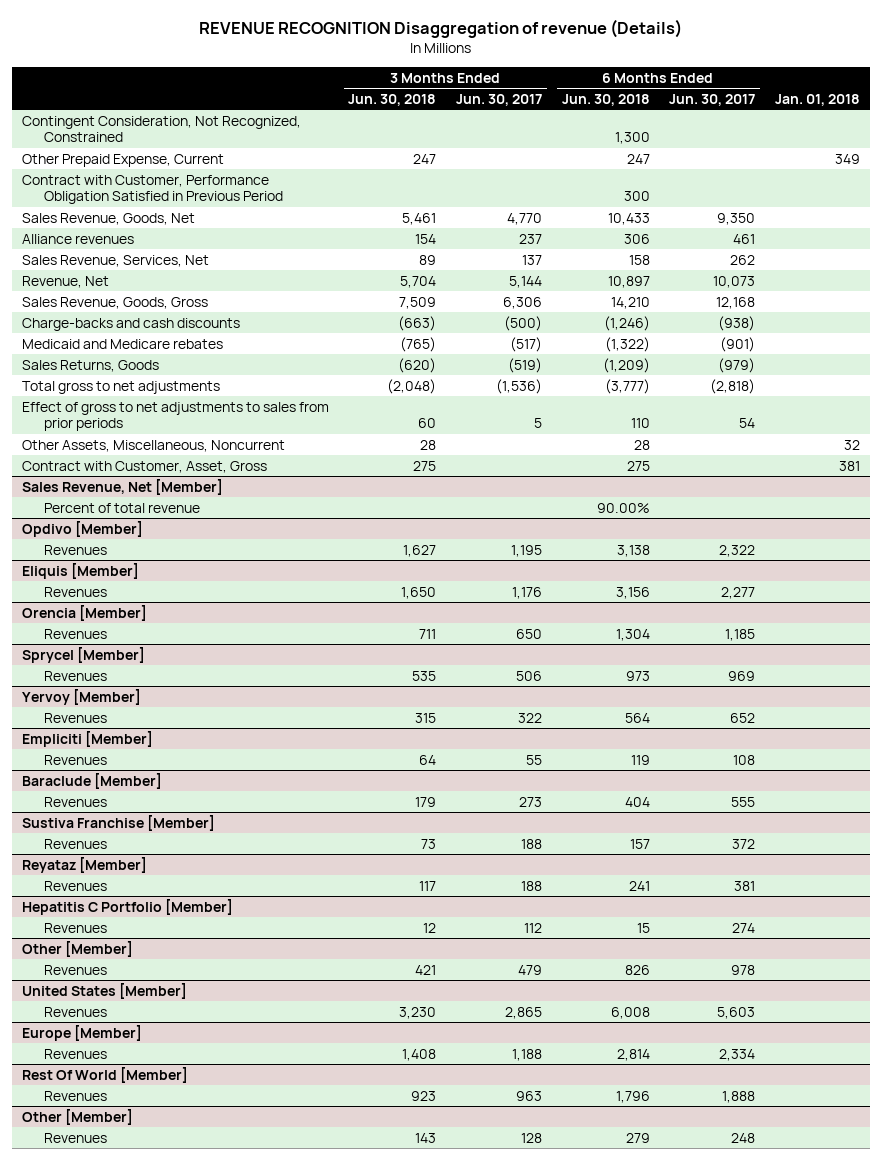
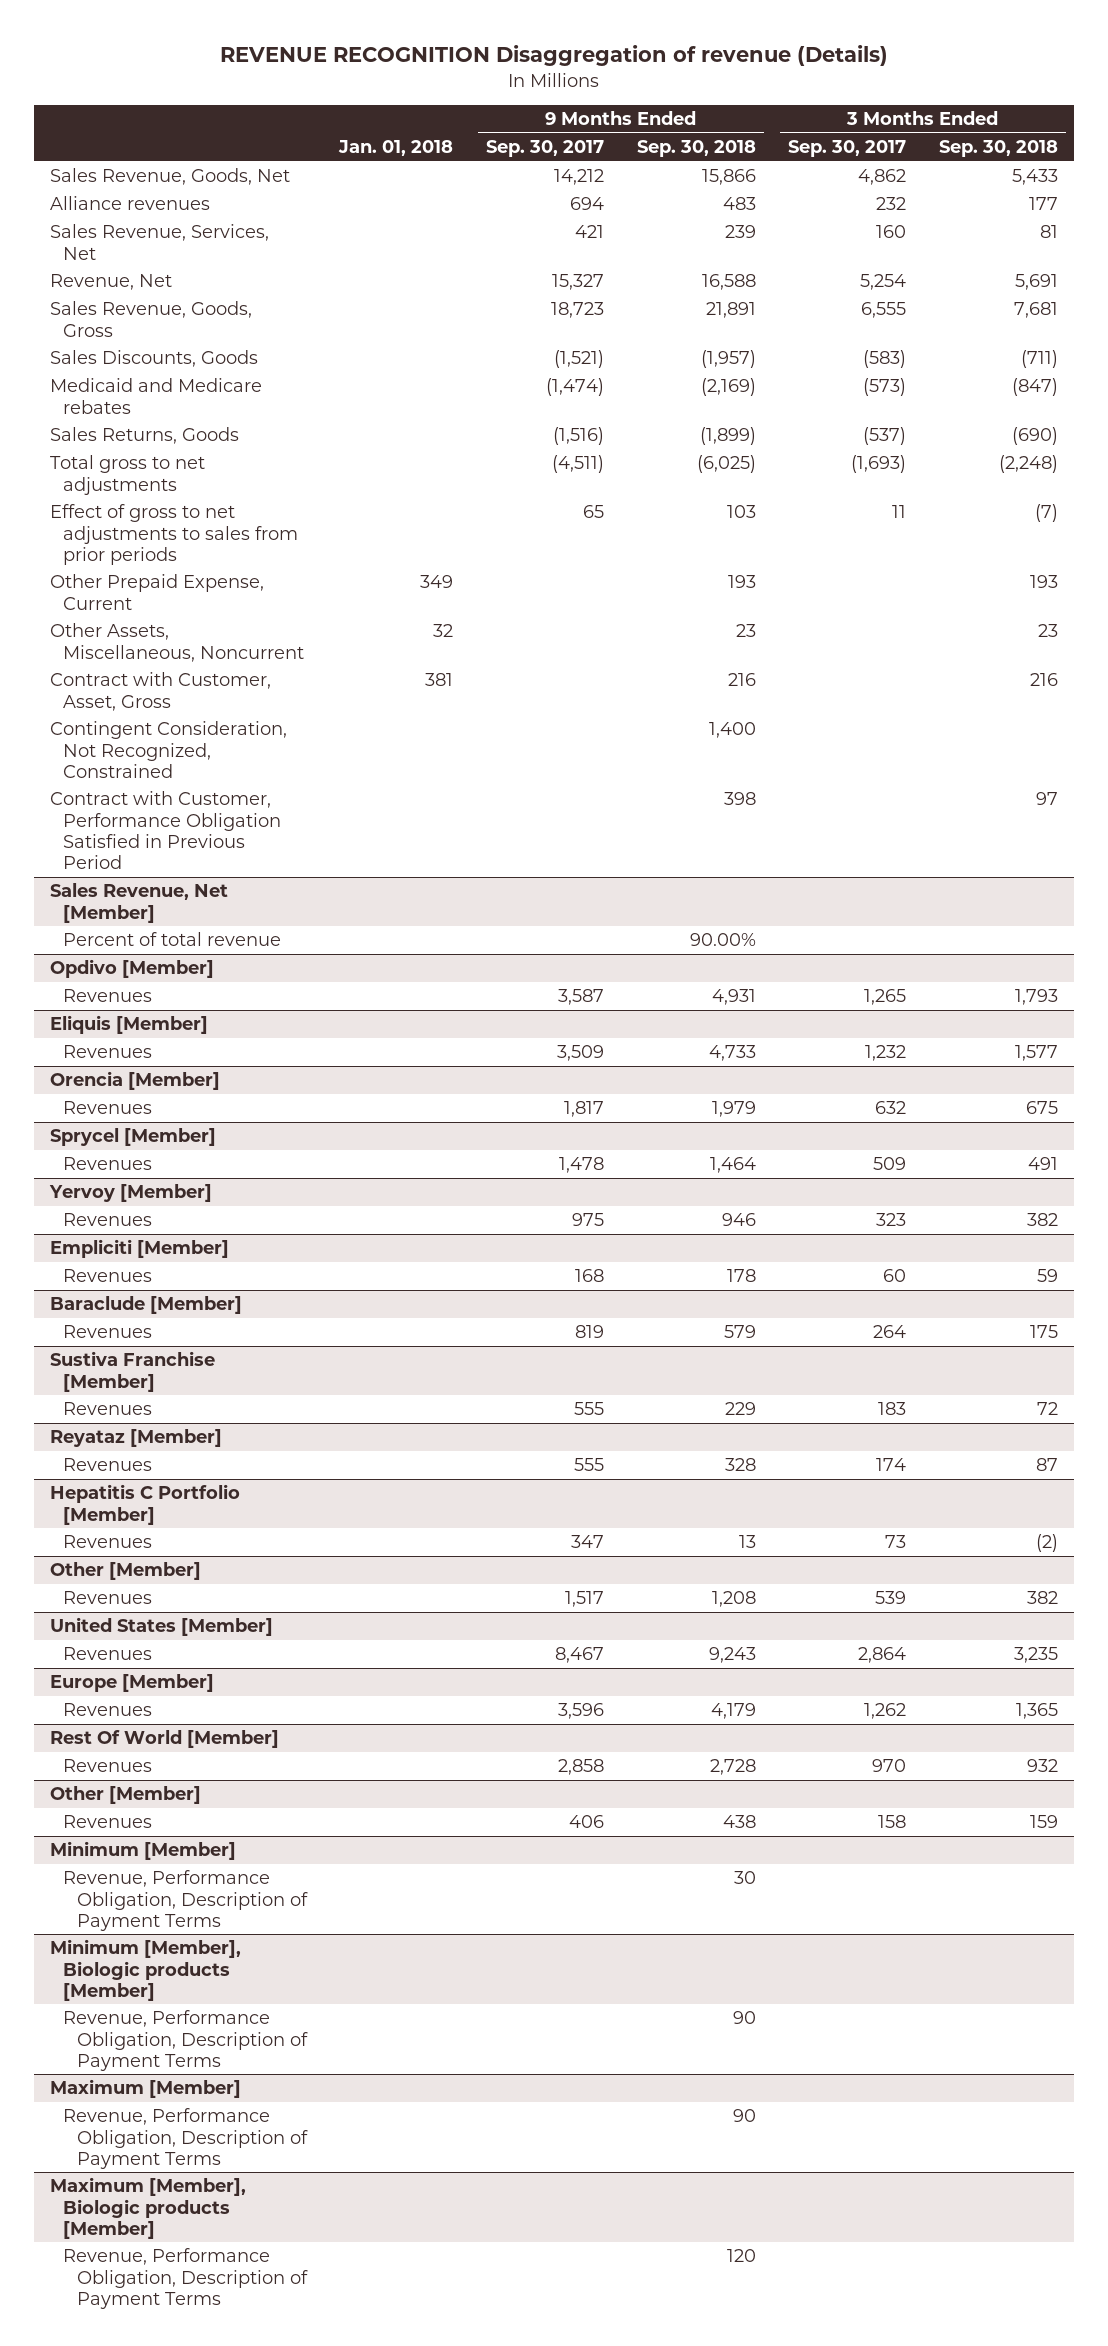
- | 3 Months Ended Jun. 30, 2018 | 3 Months Ended Jun. 30, 2017 | 6 Months Ended Jun. 30, 2018 | 6 Months Ended Jun. 30, 2017 | Jan. 01, 2018
+ | Jan. 01, 2018 | 9 Months Ended Sep. 30, 2017 | 9 Months Ended Sep. 30, 2018 | 3 Months Ended Sep. 30, 2017 | 3 Months Ended Sep. 30, 2018
- Charge-backs and cash discounts | (663) | (500) | (1,246) | (938) |
+ Sales Discounts, Goods | | (1,521) | (1,957) | (583) | (711)
moved down: Other Prepaid Expense, Current | 349 | | 193 | | 193
moved down: Contingent Consideration, Not Recognized, Constrained | | | 1,400 | |
moved down: Contract with Customer, Performance Obligation Satisfied in Previous Period | | | 398 | | 97
+ Minimum [Member]
+ Revenue, Performance Obligation, Description of Payment Terms | | | 30 | |
+ Minimum [Member], Biologic products [Member]
+ Revenue, Performance Obligation, Description of Payment Terms | | | 90 | |
+ Maximum [Member]
+ Revenue, Performance Obligation, Description of Payment Terms | | | 90 | |
+ Maximum [Member], Biologic products [Member]
+ Revenue, Performance Obligation, Description of Payment Terms | | | 120 | |

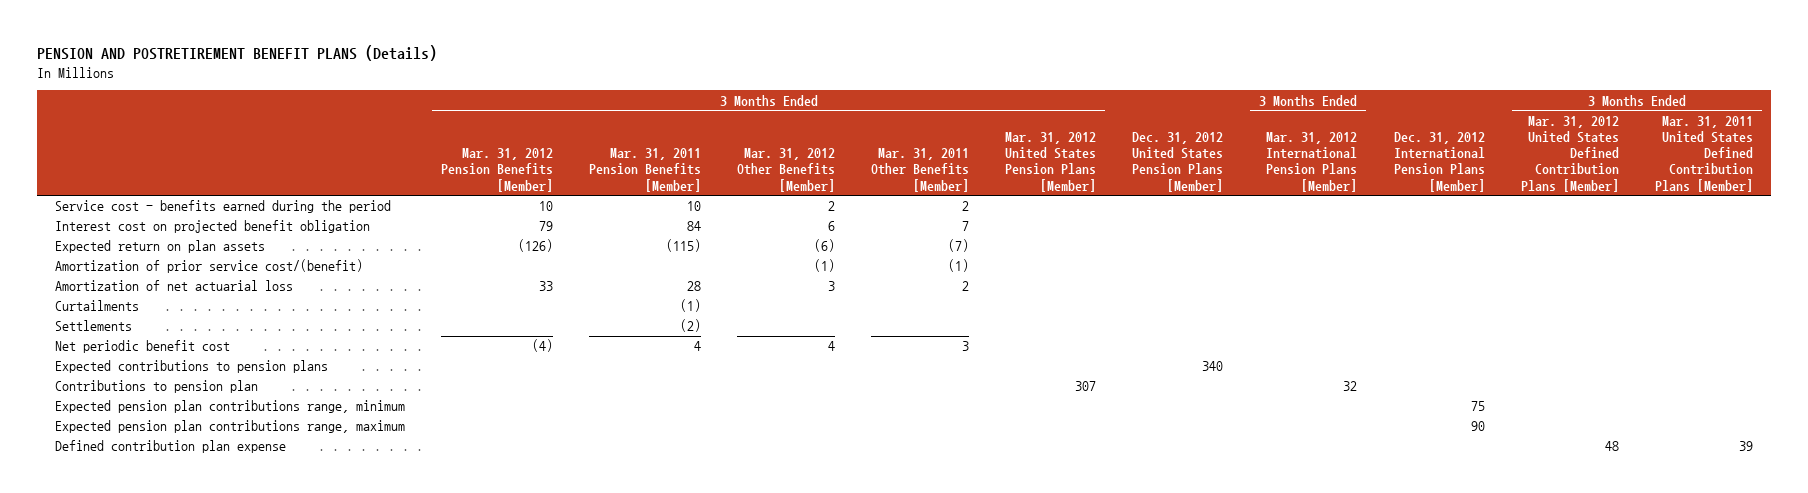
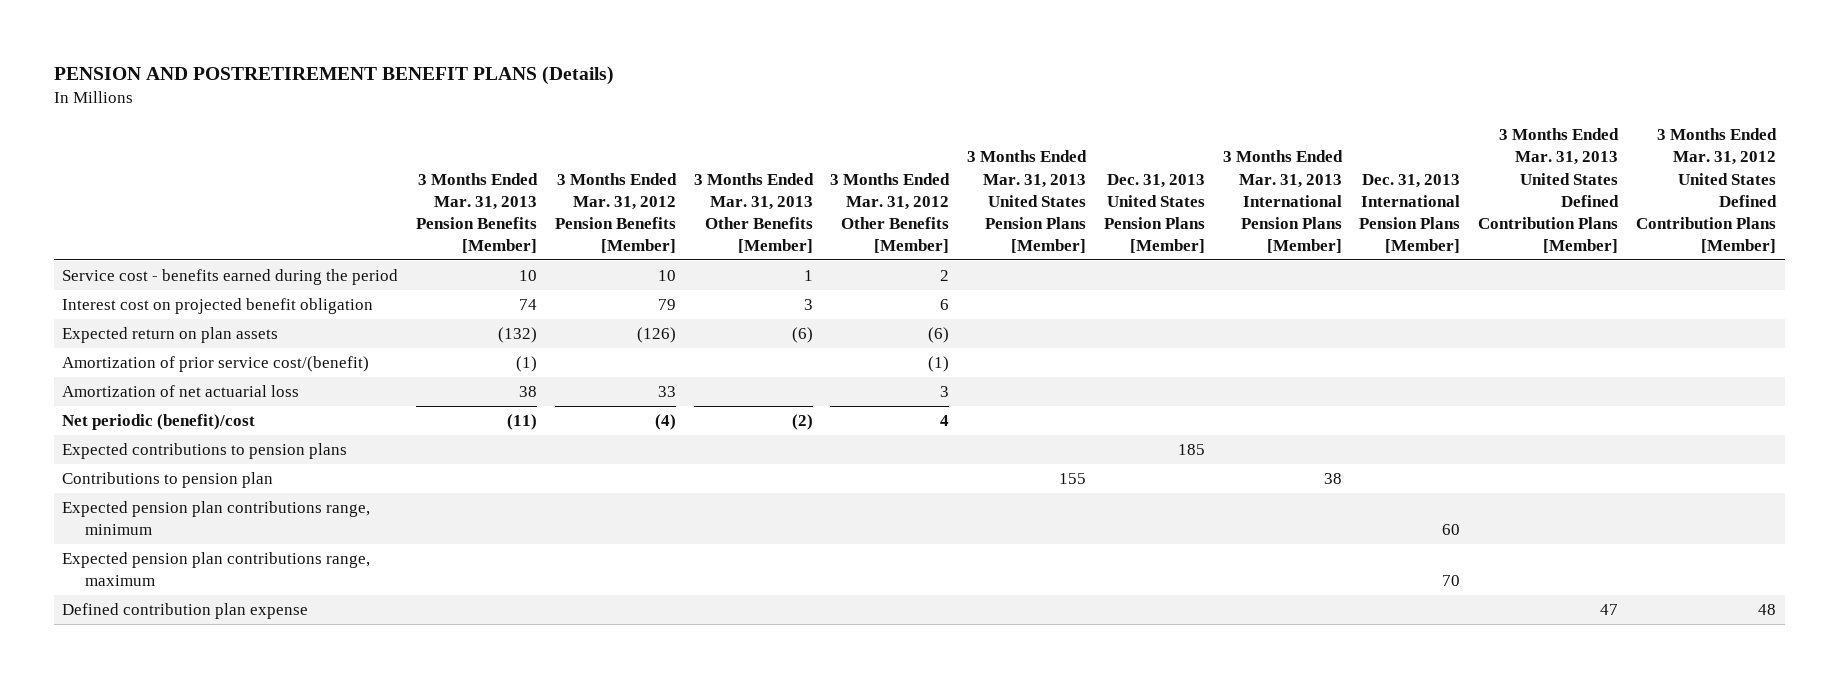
- | 3 Months Ended Mar. 31, 2012 Pension Benefits [Member] | 3 Months Ended Mar. 31, 2011 Pension Benefits [Member] | 3 Months Ended Mar. 31, 2012 Other Benefits [Member] | 3 Months Ended Mar. 31, 2011 Other Benefits [Member] | 3 Months Ended Mar. 31, 2012 United States Pension Plans [Member] | Dec. 31, 2012 United States Pension Plans [Member] | 3 Months Ended Mar. 31, 2012 International Pension Plans [Member] | Dec. 31, 2012 International Pension Plans [Member] | 3 Months Ended Mar. 31, 2012 United States Defined Contribution Plans [Member] | 3 Months Ended Mar. 31, 2011 United States Defined Contribution Plans [Member]
+ | 3 Months Ended Mar. 31, 2013 Pension Benefits [Member] | 3 Months Ended Mar. 31, 2012 Pension Benefits [Member] | 3 Months Ended Mar. 31, 2013 Other Benefits [Member] | 3 Months Ended Mar. 31, 2012 Other Benefits [Member] | 3 Months Ended Mar. 31, 2013 United States Pension Plans [Member] | Dec. 31, 2013 United States Pension Plans [Member] | 3 Months Ended Mar. 31, 2013 International Pension Plans [Member] | Dec. 31, 2013 International Pension Plans [Member] | 3 Months Ended Mar. 31, 2013 United States Defined Contribution Plans [Member] | 3 Months Ended Mar. 31, 2012 United States Defined Contribution Plans [Member]
- Curtailments | | (1) | | | | | | | |
- Settlements | | (2) | | | | | | | |
- Net periodic benefit cost | (4) | 4 | 4 | 3 | | | | | |
+ Net periodic (benefit)/cost | (11) | (4) | (2) | 4 | | | | | |

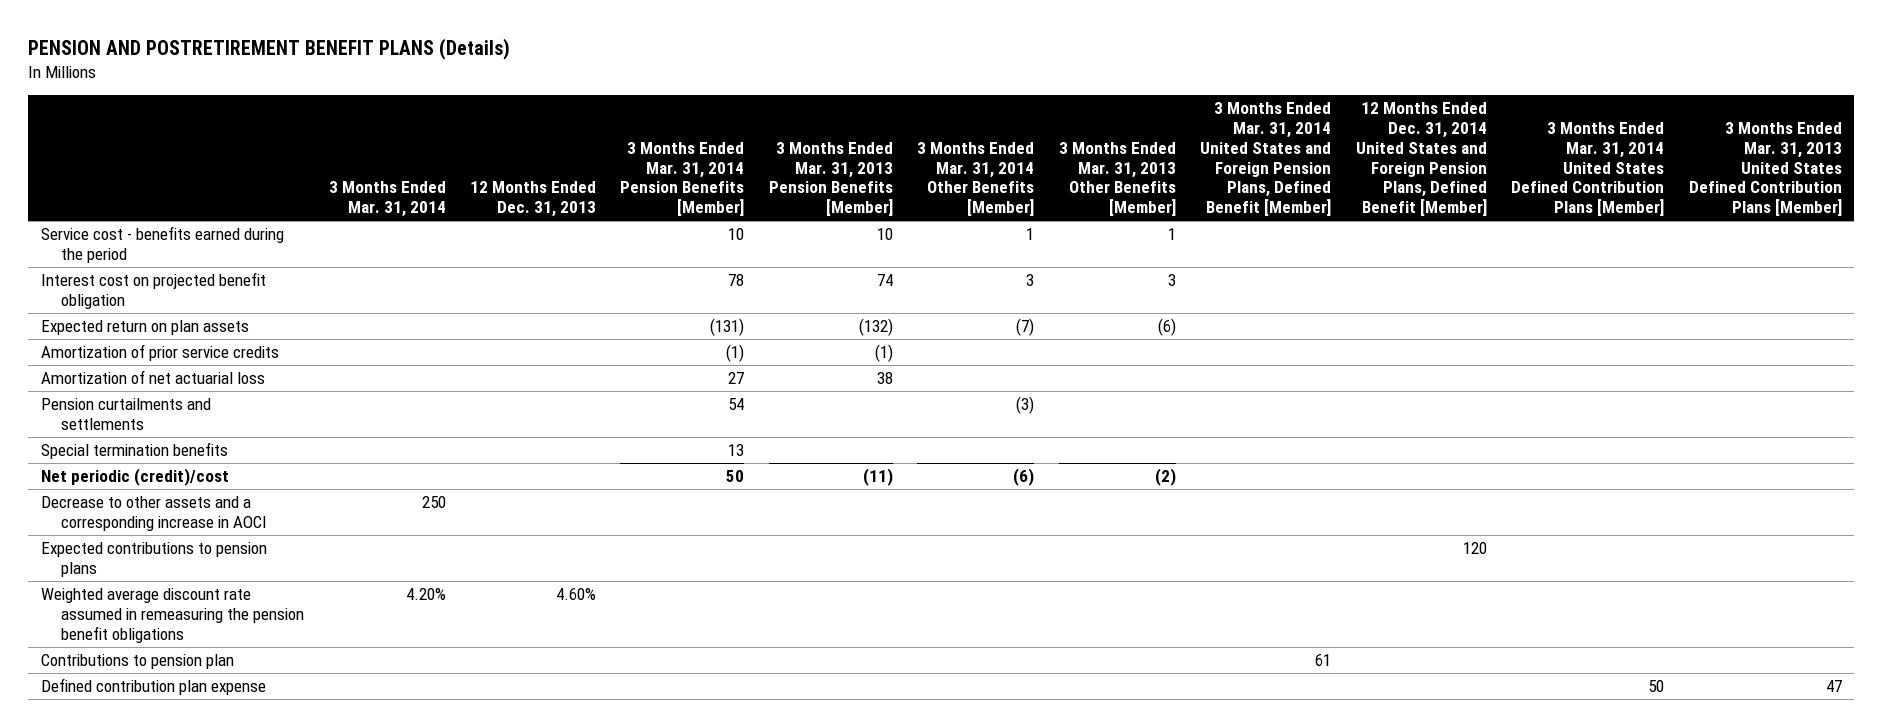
- | 3 Months Ended Mar. 31, 2013 Pension Benefits [Member] | 3 Months Ended Mar. 31, 2012 Pension Benefits [Member] | 3 Months Ended Mar. 31, 2013 Other Benefits [Member] | 3 Months Ended Mar. 31, 2012 Other Benefits [Member] | 3 Months Ended Mar. 31, 2013 United States Pension Plans [Member] | Dec. 31, 2013 United States Pension Plans [Member] | 3 Months Ended Mar. 31, 2013 International Pension Plans [Member] | Dec. 31, 2013 International Pension Plans [Member] | 3 Months Ended Mar. 31, 2013 United States Defined Contribution Plans [Member] | 3 Months Ended Mar. 31, 2012 United States Defined Contribution Plans [Member]
+ | 3 Months Ended Mar. 31, 2014 | 12 Months Ended Dec. 31, 2013 | 3 Months Ended Mar. 31, 2014 Pension Benefits [Member] | 3 Months Ended Mar. 31, 2013 Pension Benefits [Member] | 3 Months Ended Mar. 31, 2014 Other Benefits [Member] | 3 Months Ended Mar. 31, 2013 Other Benefits [Member] | 3 Months Ended Mar. 31, 2014 United States and Foreign Pension Plans, Defined Benefit [Member] | 12 Months Ended Dec. 31, 2014 United States and Foreign Pension Plans, Defined Benefit [Member] | 3 Months Ended Mar. 31, 2014 United States Defined Contribution Plans [Member] | 3 Months Ended Mar. 31, 2013 United States Defined Contribution Plans [Member]
- Amortization of prior service cost/(benefit) | (1) | | | (1) | | | | | |
+ Amortization of prior service credits | | | (1) | (1) | | | | | |
- Net periodic (benefit)/cost | (11) | (4) | (2) | 4 | | | | | |
+ Pension curtailments and settlements | | | 54 | | (3) | | | | |
+ Special termination benefits | | | 13 | | | | | | |
+ Net periodic (credit)/cost | | | 50 | (11) | (6) | (2) | | | |
+ Decrease to other assets and a corresponding increase in AOCI | 250 | | | | | | | | |
+ Weighted average discount rate assumed in remeasuring the pension benefit obligations | 4.20% | 4.60% | | | | | | | |
- Expected pension plan contributions range, minimum | | | | | | | | 60 | |
- Expected pension plan contributions range, maximum | | | | | | | | 70 | |

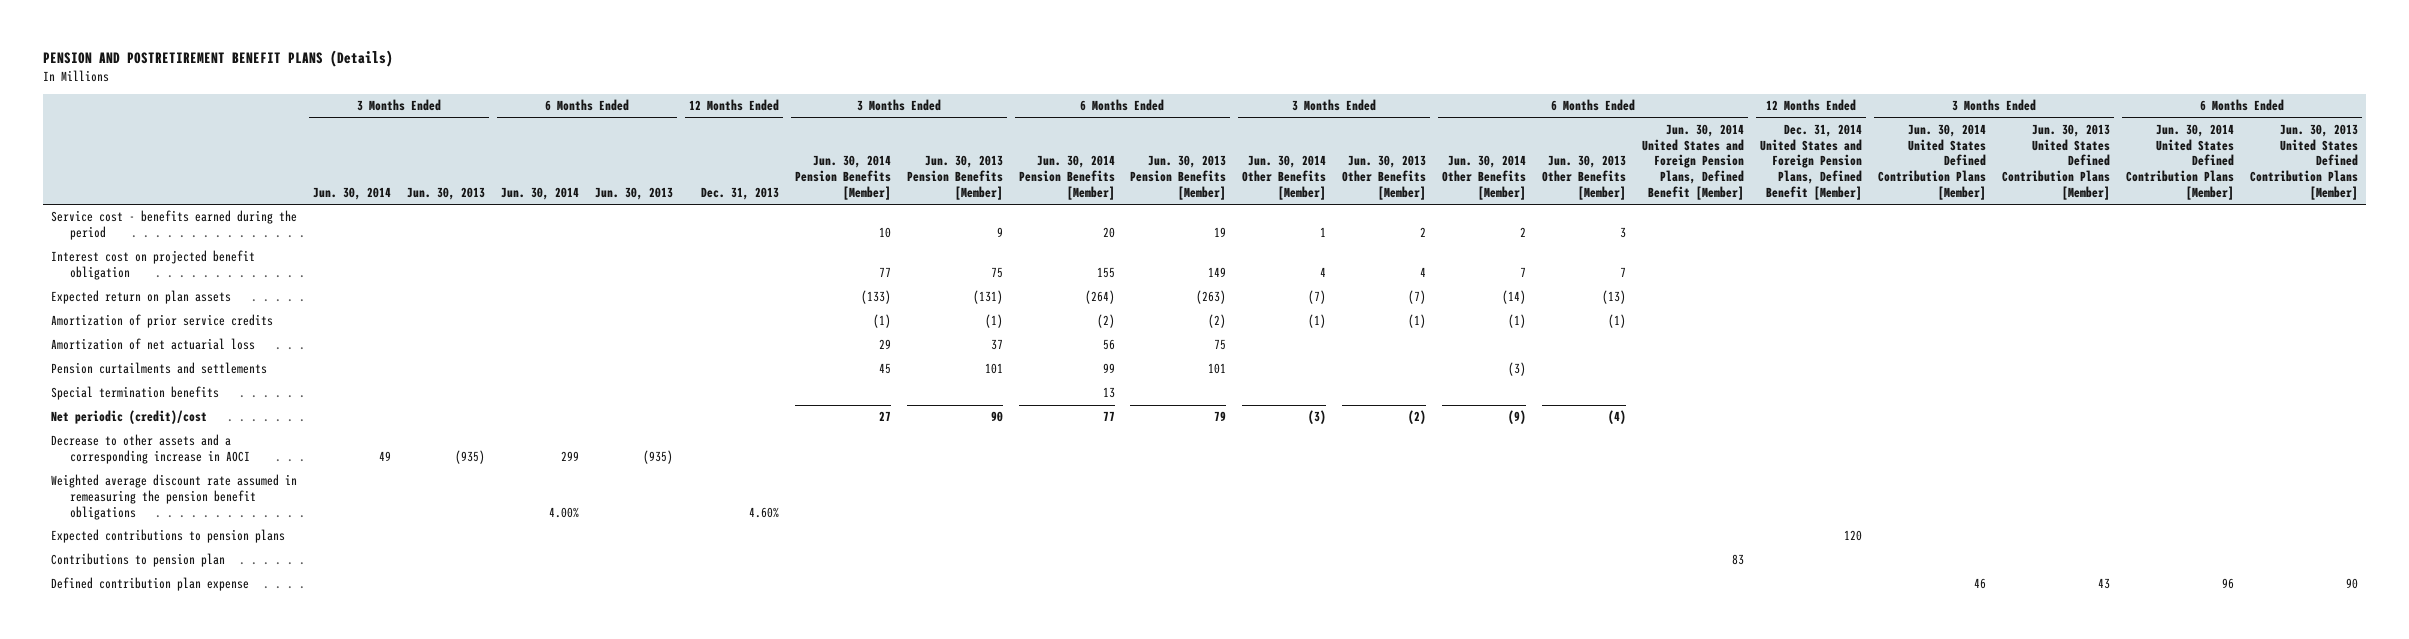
- | 3 Months Ended Mar. 31, 2014 | 12 Months Ended Dec. 31, 2013 | 3 Months Ended Mar. 31, 2014 Pension Benefits [Member] | 3 Months Ended Mar. 31, 2013 Pension Benefits [Member] | 3 Months Ended Mar. 31, 2014 Other Benefits [Member] | 3 Months Ended Mar. 31, 2013 Other Benefits [Member] | 3 Months Ended Mar. 31, 2014 United States and Foreign Pension Plans, Defined Benefit [Member] | 12 Months Ended Dec. 31, 2014 United States and Foreign Pension Plans, Defined Benefit [Member] | 3 Months Ended Mar. 31, 2014 United States Defined Contribution Plans [Member] | 3 Months Ended Mar. 31, 2013 United States Defined Contribution Plans [Member]
+ | 3 Months Ended Jun. 30, 2014 | 3 Months Ended Jun. 30, 2013 | 6 Months Ended Jun. 30, 2014 | 6 Months Ended Jun. 30, 2013 | 12 Months Ended Dec. 31, 2013 | 3 Months Ended Jun. 30, 2014 Pension Benefits [Member] | 3 Months Ended Jun. 30, 2013 Pension Benefits [Member] | 6 Months Ended Jun. 30, 2014 Pension Benefits [Member] | 6 Months Ended Jun. 30, 2013 Pension Benefits [Member] | 3 Months Ended Jun. 30, 2014 Other Benefits [Member] | 3 Months Ended Jun. 30, 2013 Other Benefits [Member] | 6 Months Ended Jun. 30, 2014 Other Benefits [Member] | 6 Months Ended Jun. 30, 2013 Other Benefits [Member] | 6 Months Ended Jun. 30, 2014 United States and Foreign Pension Plans, Defined Benefit [Member] | 12 Months Ended Dec. 31, 2014 United States and Foreign Pension Plans, Defined Benefit [Member] | 3 Months Ended Jun. 30, 2014 United States Defined Contribution Plans [Member] | 3 Months Ended Jun. 30, 2013 United States Defined Contribution Plans [Member] | 6 Months Ended Jun. 30, 2014 United States Defined Contribution Plans [Member] | 6 Months Ended Jun. 30, 2013 United States Defined Contribution Plans [Member]
moved down: Expected contributions to pension plans | | | | | | | | | | | | | | | 120 | | | |

